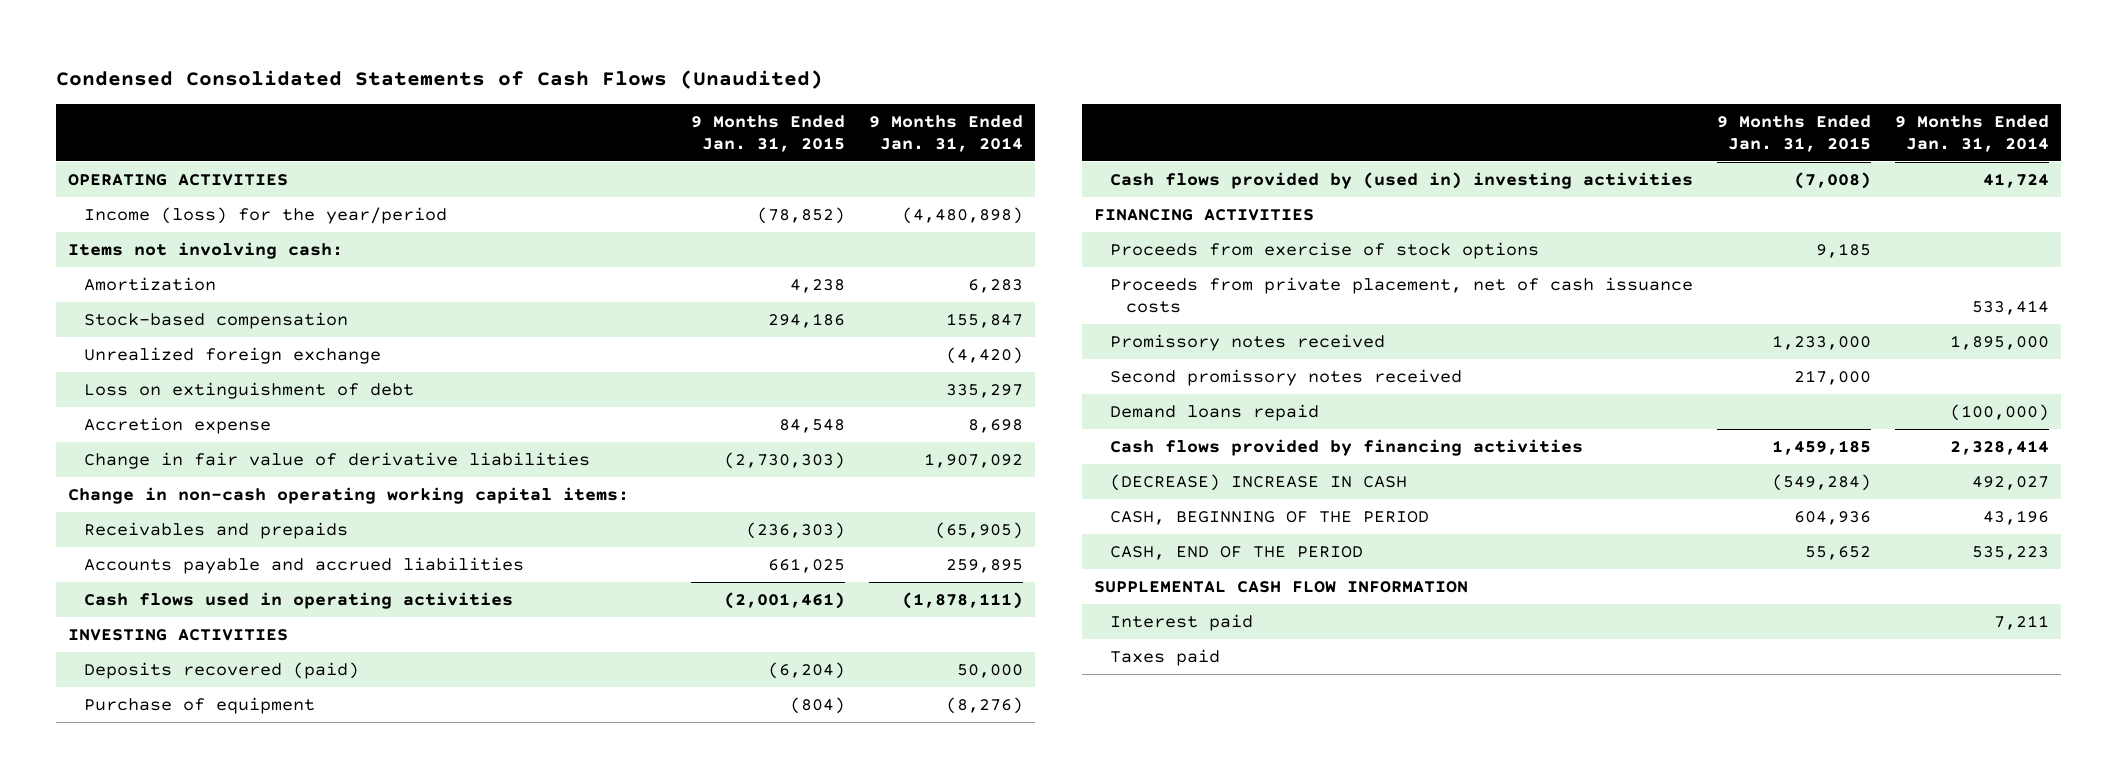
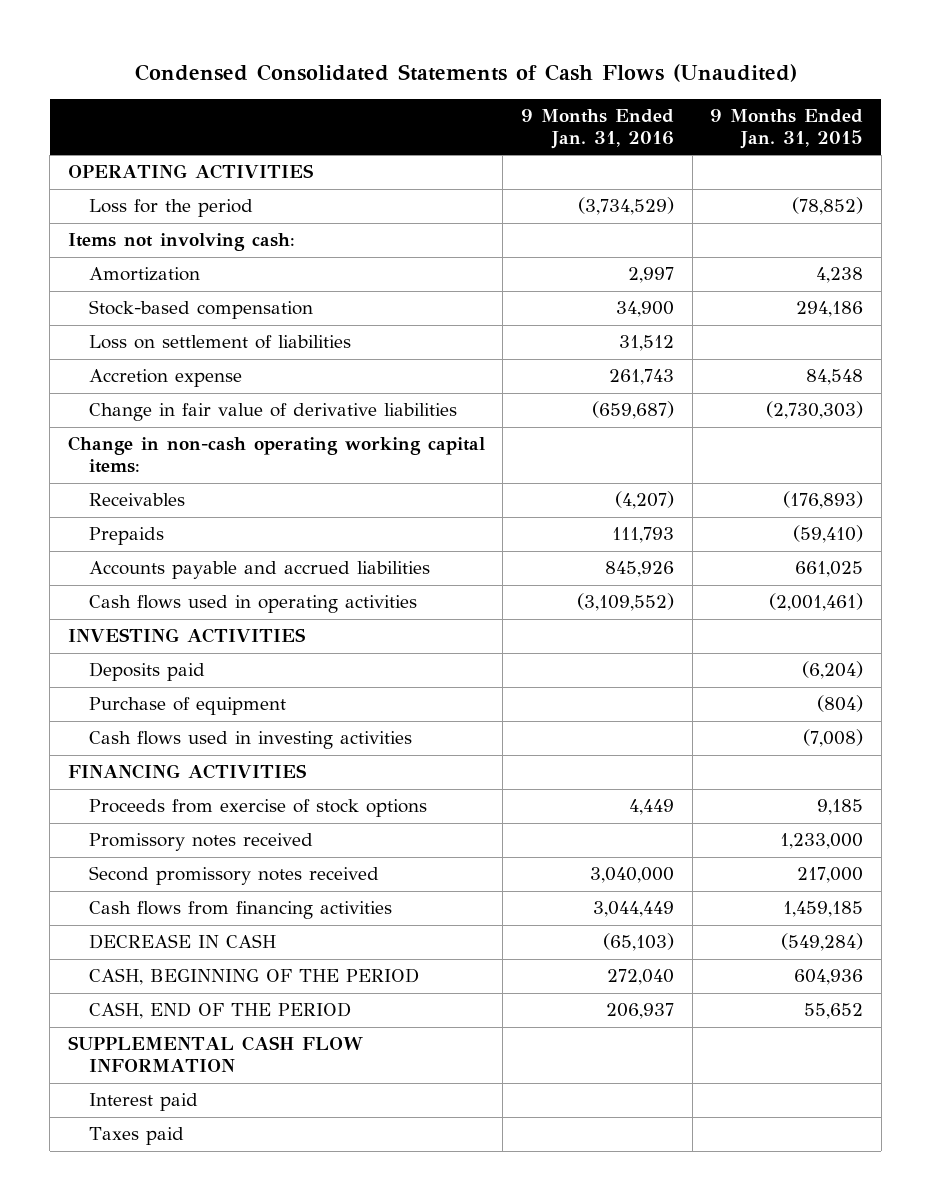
- | 9 Months Ended Jan. 31, 2015 | 9 Months Ended Jan. 31, 2014
+ | 9 Months Ended Jan. 31, 2016 | 9 Months Ended Jan. 31, 2015
- Income (loss) for the year/period | (78,852) | (4,480,898)
+ Loss for the period | (3,734,529) | (78,852)
- Unrealized foreign exchange | | (4,420)
- Loss on extinguishment of debt | | 335,297
+ Loss on settlement of liabilities | 31,512 |
- Receivables and prepaids | (236,303) | (65,905)
+ Receivables | (4,207) | (176,893)
+ Prepaids | 111,793 | (59,410)
- Deposits recovered (paid) | (6,204) | 50,000
+ Deposits paid | | (6,204)
- Cash flows provided by (used in) investing activities | (7,008) | 41,724
+ Cash flows used in investing activities | | (7,008)
- Proceeds from private placement, net of cash issuance costs | | 533,414
- Demand loans repaid | | (100,000)
- Cash flows provided by financing activities | 1,459,185 | 2,328,414
- (DECREASE) INCREASE IN CASH | (549,284) | 492,027
+ Cash flows from financing activities | 3,044,449 | 1,459,185
+ DECREASE IN CASH | (65,103) | (549,284)

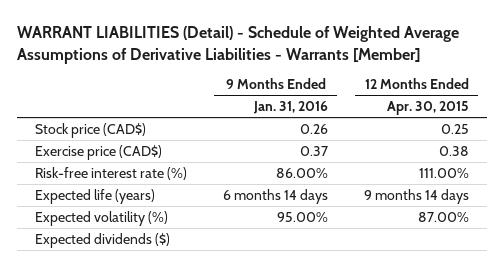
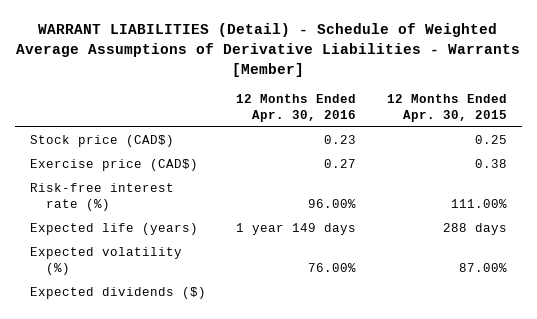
- | 9 Months Ended Jan. 31, 2016 | 12 Months Ended Apr. 30, 2015
+ | 12 Months Ended Apr. 30, 2016 | 12 Months Ended Apr. 30, 2015
- Expected life (years) | 6 months 14 days | 9 months 14 days
+ Expected life (years) | 1 year 149 days | 288 days

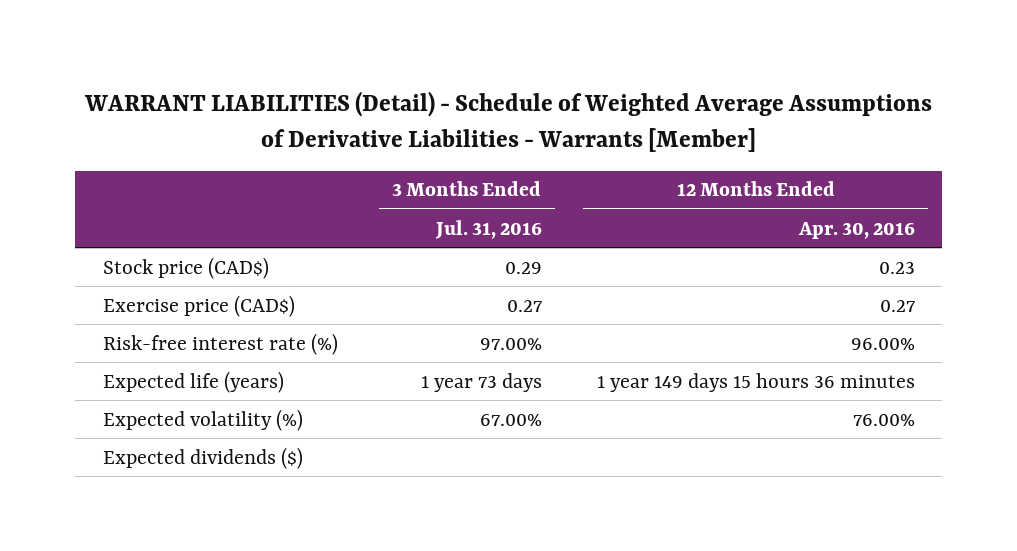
- | 12 Months Ended Apr. 30, 2016 | 12 Months Ended Apr. 30, 2015
+ | 3 Months Ended Jul. 31, 2016 | 12 Months Ended Apr. 30, 2016
- Expected life (years) | 1 year 149 days | 288 days
+ Expected life (years) | 1 year 73 days | 1 year 149 days 15 hours 36 minutes

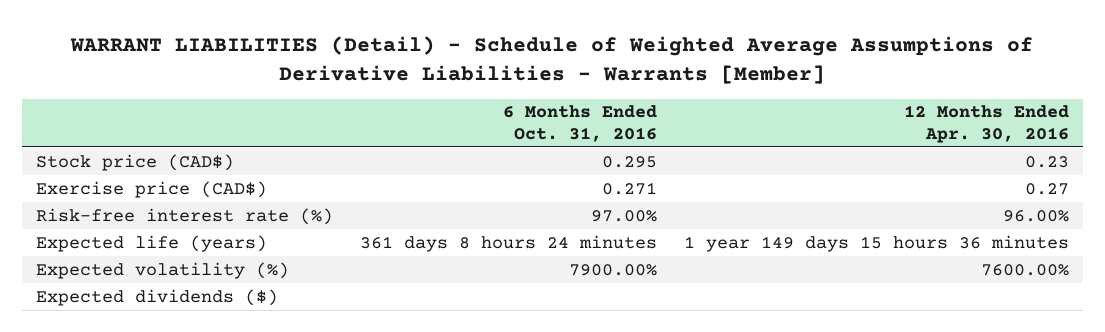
- | 3 Months Ended Jul. 31, 2016 | 12 Months Ended Apr. 30, 2016
+ | 6 Months Ended Oct. 31, 2016 | 12 Months Ended Apr. 30, 2016
- Expected volatility (%) | 67.00% | 76.00%
+ Expected volatility (%) | 7900.00% | 7600.00%

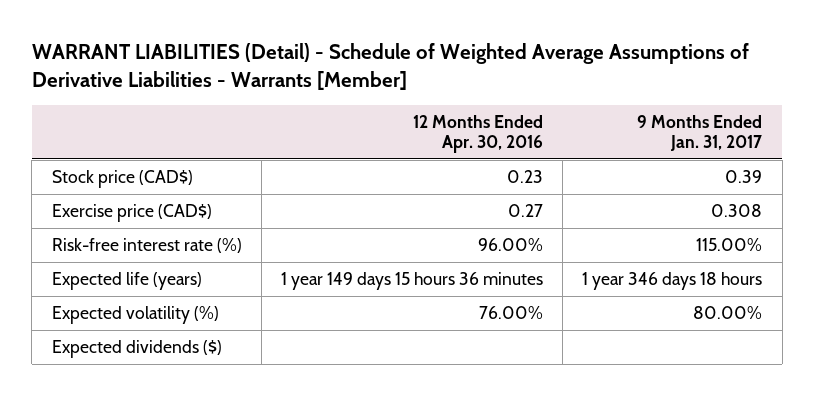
- | 6 Months Ended Oct. 31, 2016 | 12 Months Ended Apr. 30, 2016
+ | 12 Months Ended Apr. 30, 2016 | 9 Months Ended Jan. 31, 2017
- Expected volatility (%) | 7900.00% | 7600.00%
+ Expected volatility (%) | 76.00% | 80.00%

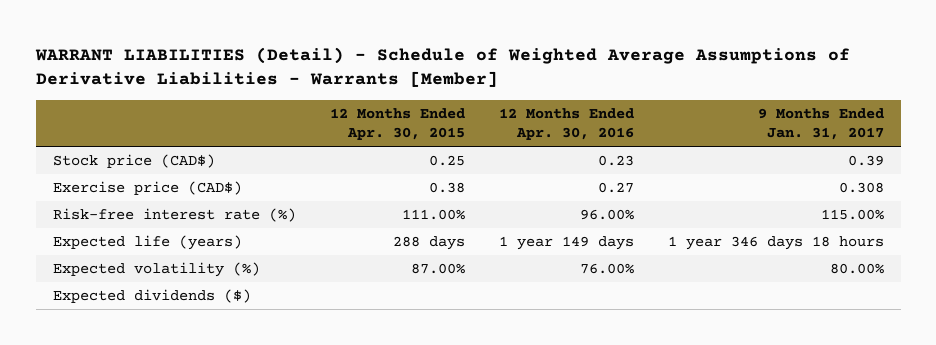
- | 12 Months Ended Apr. 30, 2016 | 9 Months Ended Jan. 31, 2017
+ | 12 Months Ended Apr. 30, 2015 | 12 Months Ended Apr. 30, 2016 | 9 Months Ended Jan. 31, 2017
- Expected life (years) | 1 year 149 days 15 hours 36 minutes | 1 year 346 days 18 hours
+ Expected life (years) | 288 days | 1 year 149 days | 1 year 346 days 18 hours

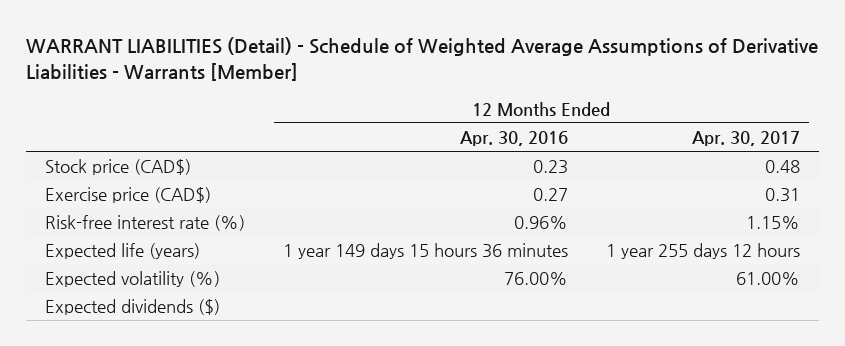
- | 12 Months Ended Apr. 30, 2015 | 12 Months Ended Apr. 30, 2016 | 9 Months Ended Jan. 31, 2017
+ | 12 Months Ended Apr. 30, 2016 | 12 Months Ended Apr. 30, 2017
- Risk-free interest rate (%) | 111.00% | 96.00% | 115.00%
- Expected life (years) | 288 days | 1 year 149 days | 1 year 346 days 18 hours
+ Risk-free interest rate (%) | 0.96% | 1.15%
+ Expected life (years) | 1 year 149 days 15 hours 36 minutes | 1 year 255 days 12 hours

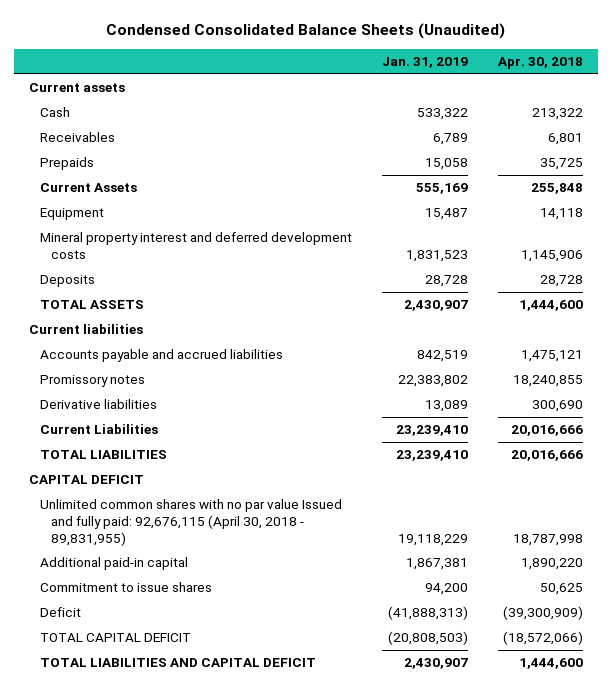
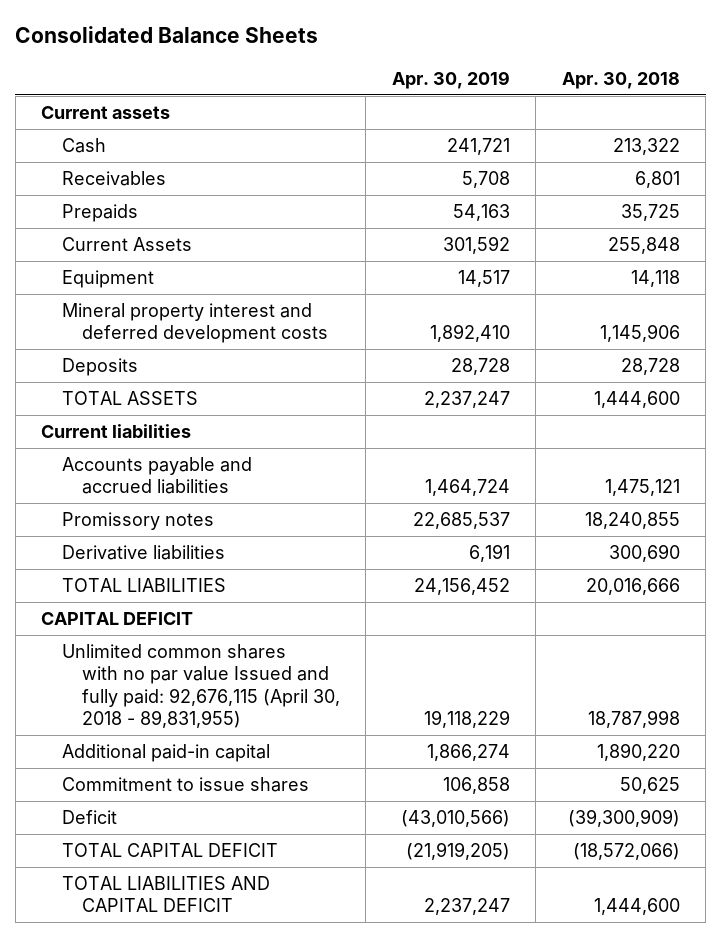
- Condensed Consolidated Balance Sheets (Unaudited)
+ Consolidated Balance Sheets
- | Jan. 31, 2019 | Apr. 30, 2018
+ | Apr. 30, 2019 | Apr. 30, 2018
- Current Liabilities | 23,239,410 | 20,016,666

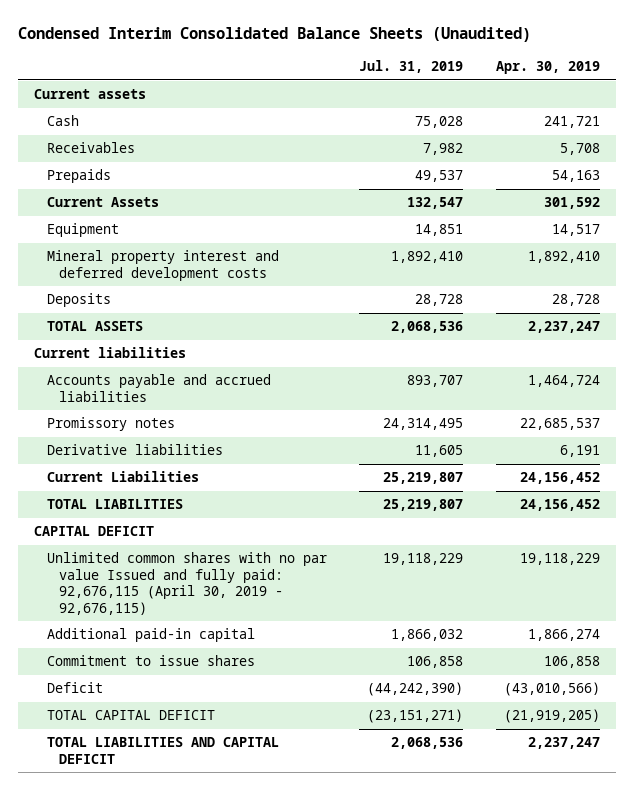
- Consolidated Balance Sheets
+ Condensed Interim Consolidated Balance Sheets (Unaudited)
- | Apr. 30, 2019 | Apr. 30, 2018
+ | Jul. 31, 2019 | Apr. 30, 2019
+ Current Liabilities | 25,219,807 | 24,156,452
- Unlimited common shares with no par value Issued and fully paid: 92,676,115 (April 30, 2018 - 89,831,955) | 19,118,229 | 18,787,998
+ Unlimited common shares with no par value Issued and fully paid: 92,676,115 (April 30, 2019 - 92,676,115) | 19,118,229 | 19,118,229

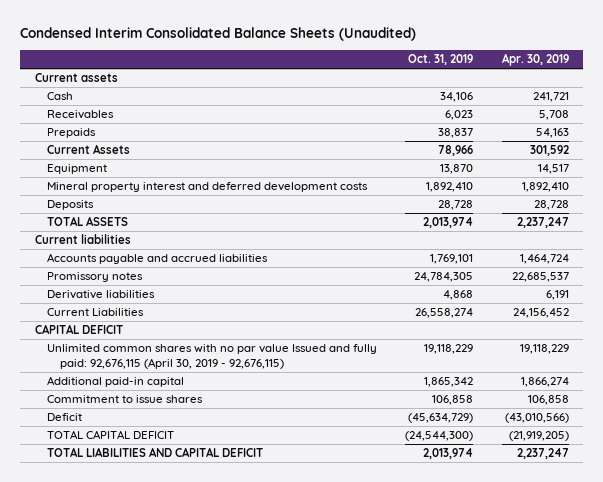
- | Jul. 31, 2019 | Apr. 30, 2019
+ | Oct. 31, 2019 | Apr. 30, 2019
- TOTAL LIABILITIES | 25,219,807 | 24,156,452

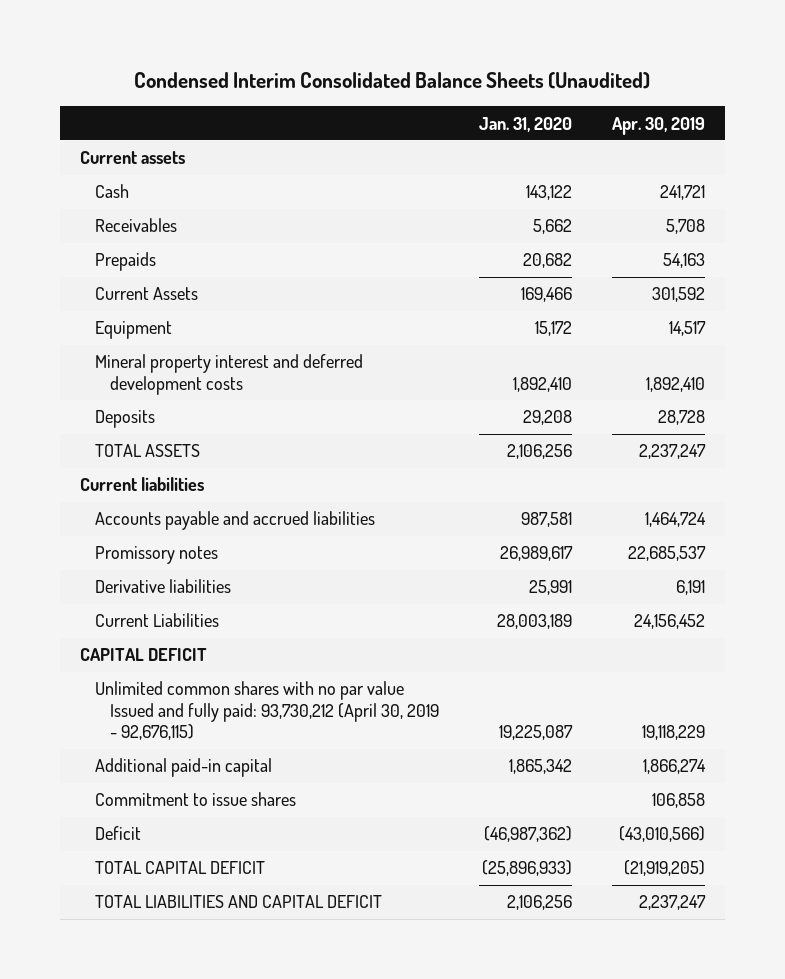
- | Oct. 31, 2019 | Apr. 30, 2019
+ | Jan. 31, 2020 | Apr. 30, 2019
- Unlimited common shares with no par value Issued and fully paid: 92,676,115 (April 30, 2019 - 92,676,115) | 19,118,229 | 19,118,229
+ Unlimited common shares with no par value Issued and fully paid: 93,730,212 (April 30, 2019 - 92,676,115) | 19,225,087 | 19,118,229

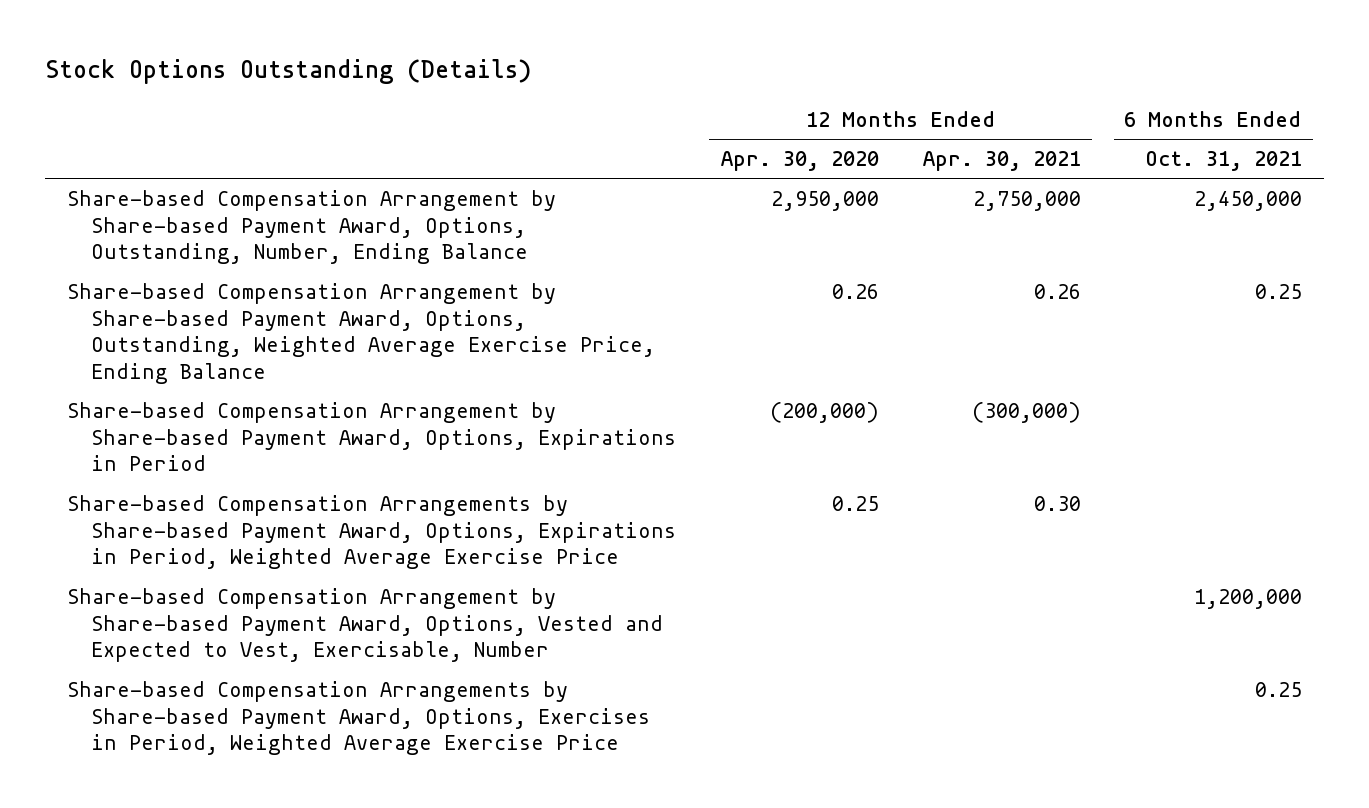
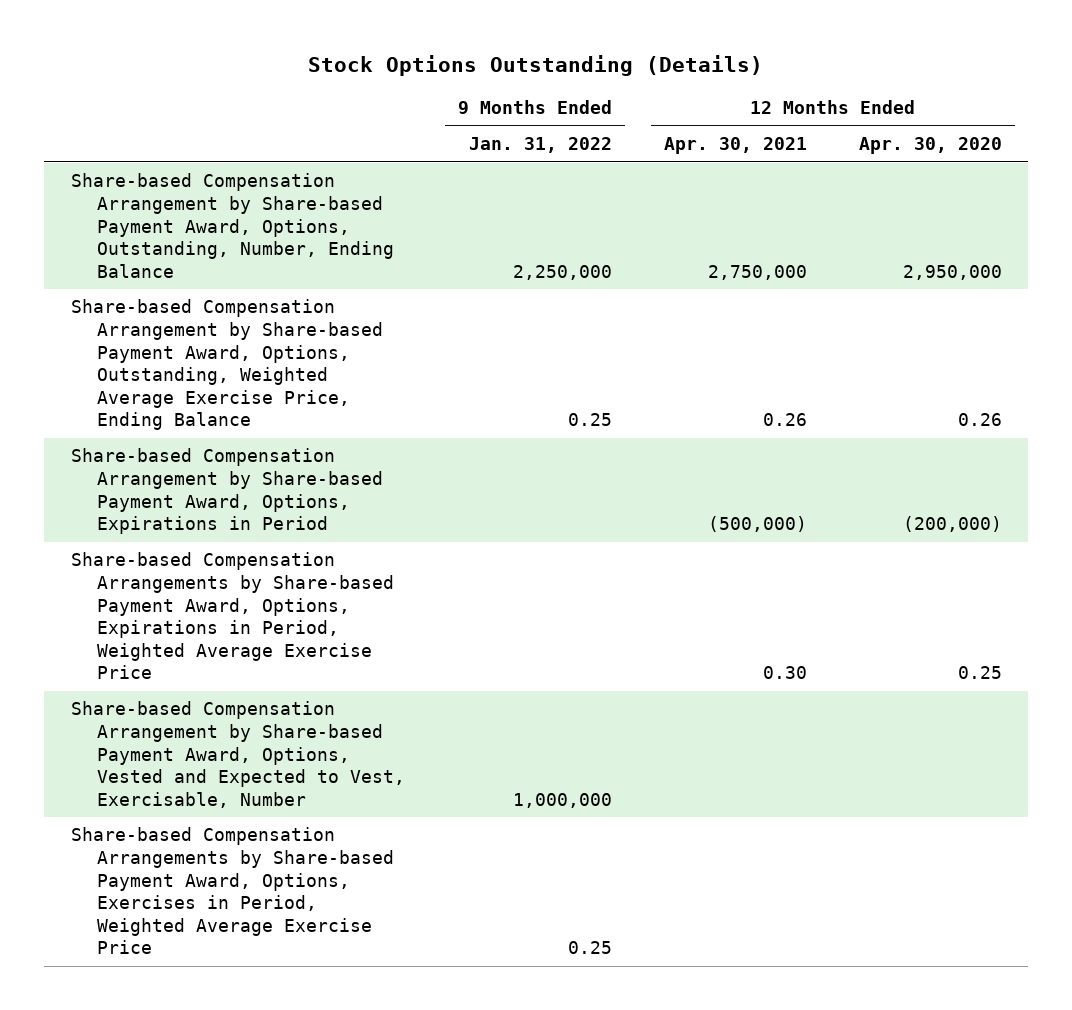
- | 12 Months Ended Apr. 30, 2020 | 12 Months Ended Apr. 30, 2021 | 6 Months Ended Oct. 31, 2021
+ | 9 Months Ended Jan. 31, 2022 | 12 Months Ended Apr. 30, 2021 | 12 Months Ended Apr. 30, 2020
- Share-based Compensation Arrangement by Share-based Payment Award, Options, Expirations in Period | (200,000) | (300,000) |
+ Share-based Compensation Arrangement by Share-based Payment Award, Options, Expirations in Period | | (500,000) | (200,000)

